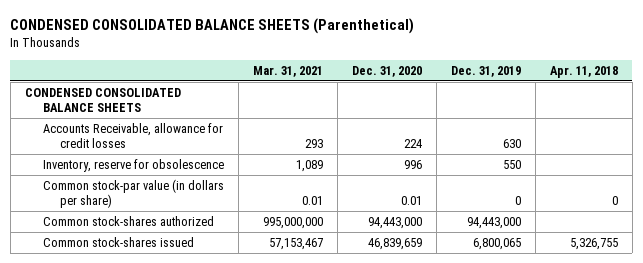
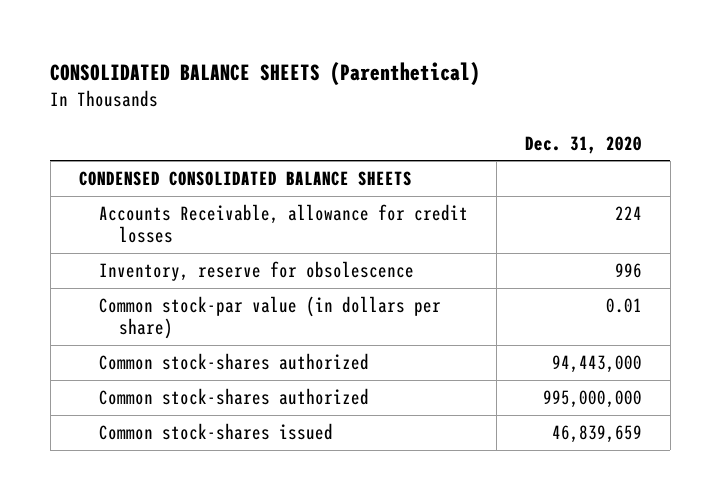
- CONDENSED CONSOLIDATED BALANCE SHEETS (Parenthetical)
+ CONSOLIDATED BALANCE SHEETS (Parenthetical)
- | Mar. 31, 2021 | Dec. 31, 2020 | Dec. 31, 2019 | Apr. 11, 2018
+ | Dec. 31, 2020
+ Common stock-shares authorized | 995,000,000

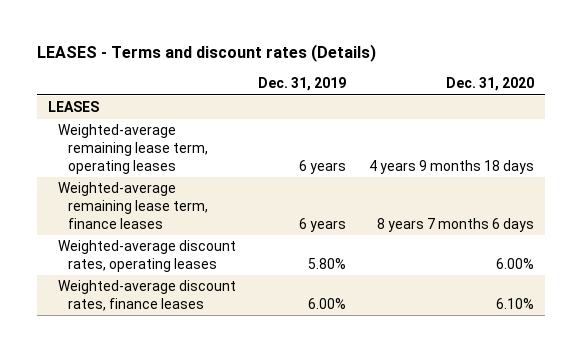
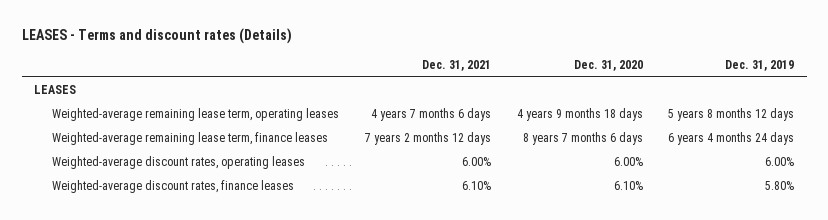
- | Dec. 31, 2019 | Dec. 31, 2020
+ | Dec. 31, 2021 | Dec. 31, 2020 | Dec. 31, 2019
- Weighted-average remaining lease term, operating leases | 6 years | 4 years 9 months 18 days
- Weighted-average remaining lease term, finance leases | 6 years | 8 years 7 months 6 days
- Weighted-average discount rates, operating leases | 5.80% | 6.00%
- Weighted-average discount rates, finance leases | 6.00% | 6.10%
+ Weighted-average remaining lease term, operating leases | 4 years 7 months 6 days | 4 years 9 months 18 days | 5 years 8 months 12 days
+ Weighted-average remaining lease term, finance leases | 7 years 2 months 12 days | 8 years 7 months 6 days | 6 years 4 months 24 days
+ Weighted-average discount rates, operating leases | 6.00% | 6.00% | 6.00%
+ Weighted-average discount rates, finance leases | 6.10% | 6.10% | 5.80%

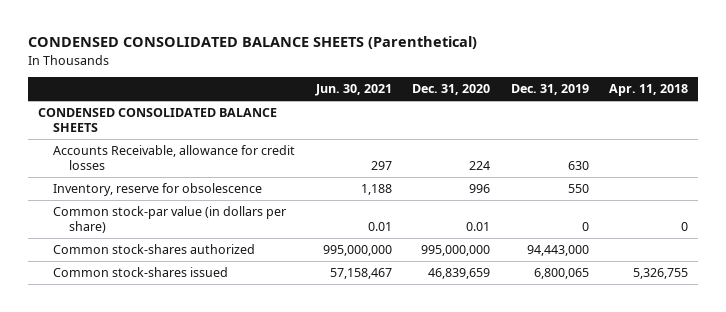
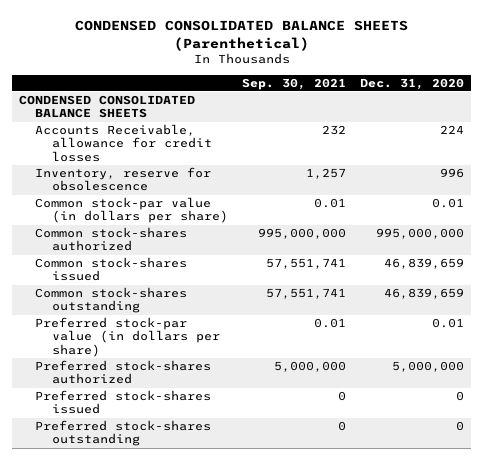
- | Jun. 30, 2021 | Dec. 31, 2020 | Dec. 31, 2019 | Apr. 11, 2018
+ | Sep. 30, 2021 | Dec. 31, 2020
+ Common stock-shares outstanding | 57,551,741 | 46,839,659
+ Preferred stock-par value (in dollars per share) | 0.01 | 0.01
+ Preferred stock-shares authorized | 5,000,000 | 5,000,000
+ Preferred stock-shares issued | 0 | 0
+ Preferred stock-shares outstanding | 0 | 0

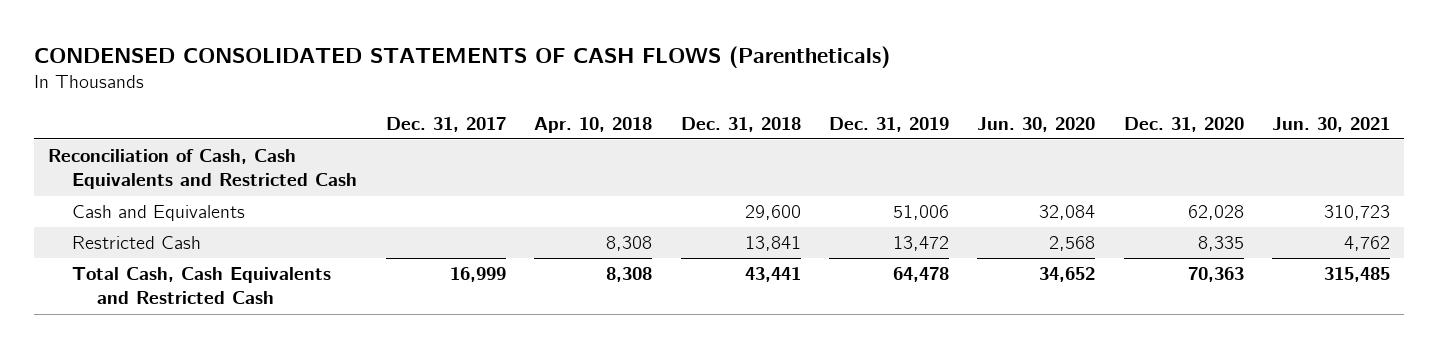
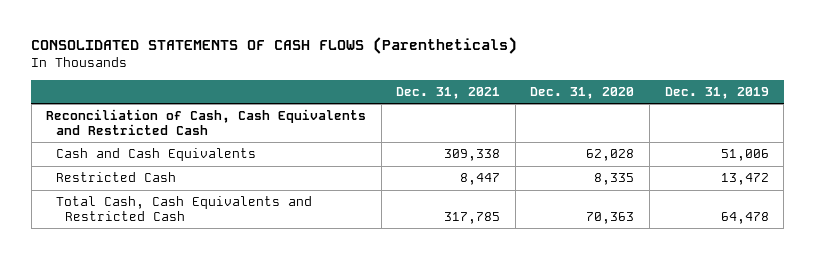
- CONDENSED CONSOLIDATED STATEMENTS OF CASH FLOWS (Parentheticals)
+ CONSOLIDATED STATEMENTS OF CASH FLOWS (Parentheticals)
- | Dec. 31, 2017 | Apr. 10, 2018 | Dec. 31, 2018 | Dec. 31, 2019 | Jun. 30, 2020 | Dec. 31, 2020 | Jun. 30, 2021
+ | Dec. 31, 2021 | Dec. 31, 2020 | Dec. 31, 2019
- Cash and Equivalents | | | 29,600 | 51,006 | 32,084 | 62,028 | 310,723
+ Cash and Cash Equivalents | 309,338 | 62,028 | 51,006

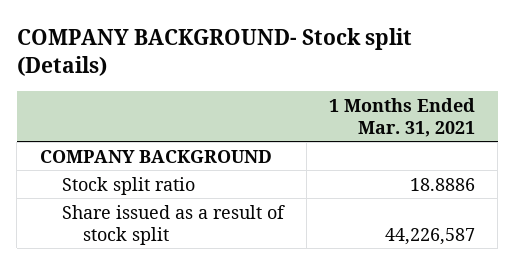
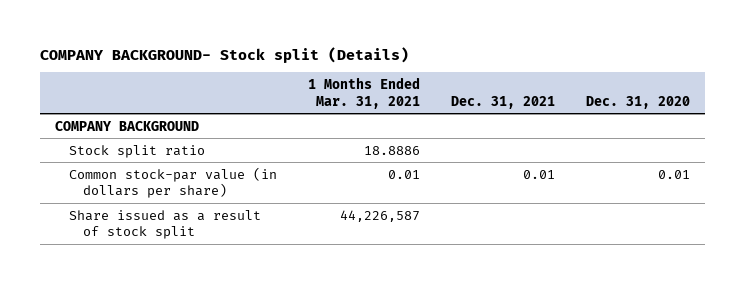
- | 1 Months Ended Mar. 31, 2021
+ | 1 Months Ended Mar. 31, 2021 | Dec. 31, 2021 | Dec. 31, 2020
+ Common stock-par value (in dollars per share) | 0.01 | 0.01 | 0.01

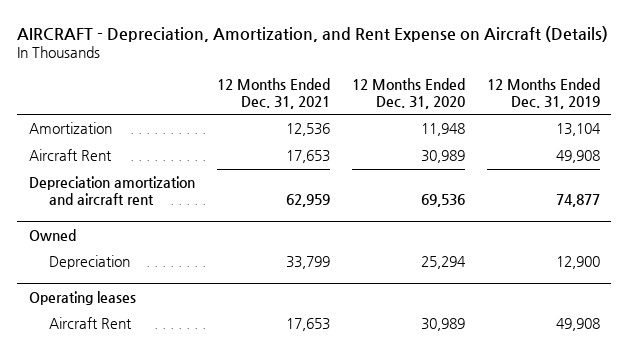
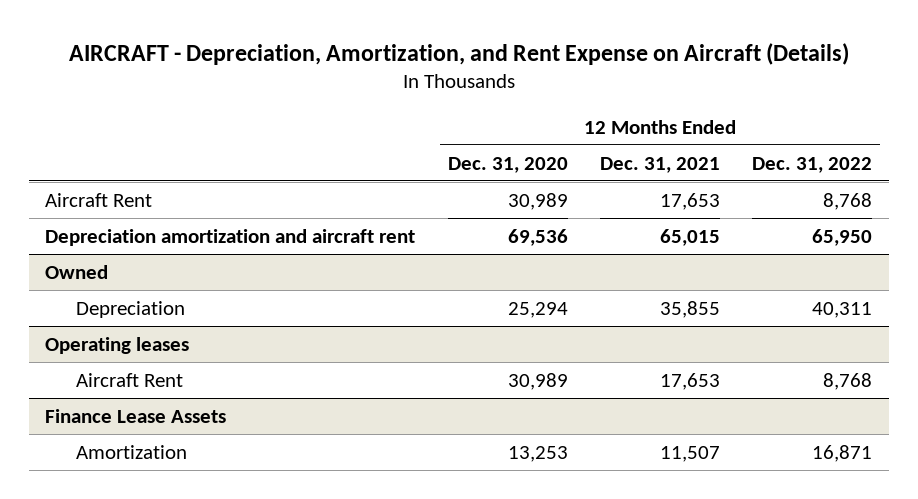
- | 12 Months Ended Dec. 31, 2021 | 12 Months Ended Dec. 31, 2020 | 12 Months Ended Dec. 31, 2019
+ | 12 Months Ended Dec. 31, 2020 | 12 Months Ended Dec. 31, 2021 | 12 Months Ended Dec. 31, 2022
- Amortization | 12,536 | 11,948 | 13,104
- Depreciation amortization and aircraft rent | 62,959 | 69,536 | 74,877
+ Depreciation amortization and aircraft rent | 69,536 | 65,015 | 65,950
@ Owned
- Depreciation | 33,799 | 25,294 | 12,900
+ Depreciation | 25,294 | 35,855 | 40,311
+ Finance Lease Assets
+ Amortization | 13,253 | 11,507 | 16,871

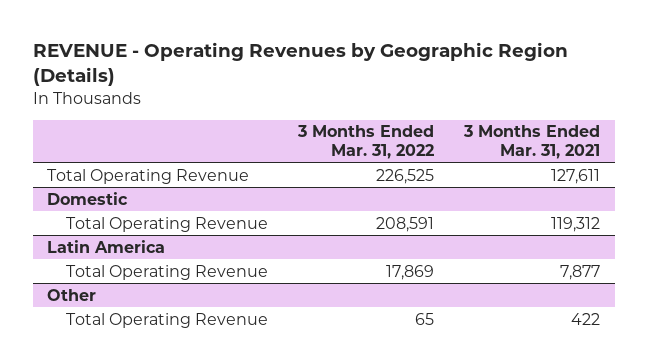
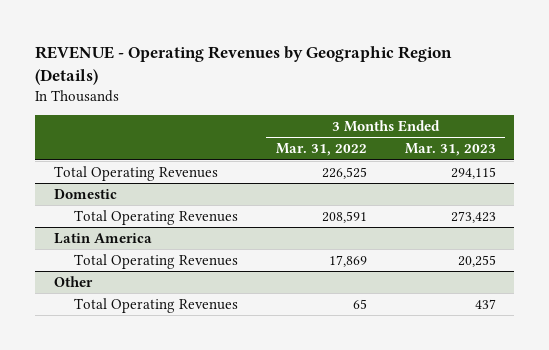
- | 3 Months Ended Mar. 31, 2022 | 3 Months Ended Mar. 31, 2021
+ | 3 Months Ended Mar. 31, 2022 | 3 Months Ended Mar. 31, 2023
- Total Operating Revenue | 226,525 | 127,611
+ Total Operating Revenues | 226,525 | 294,115
@ Domestic
- Total Operating Revenue | 208,591 | 119,312
+ Total Operating Revenues | 208,591 | 273,423
@ Latin America
- Total Operating Revenue | 17,869 | 7,877
+ Total Operating Revenues | 17,869 | 20,255
@ Other
- Total Operating Revenue | 65 | 422
+ Total Operating Revenues | 65 | 437

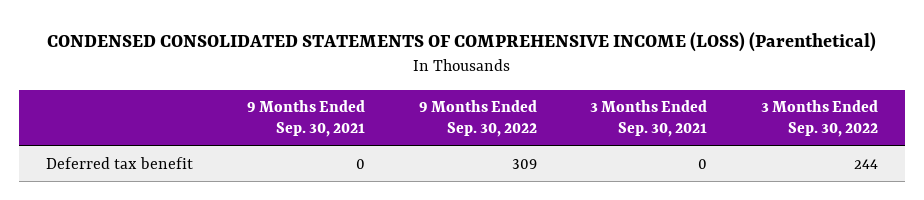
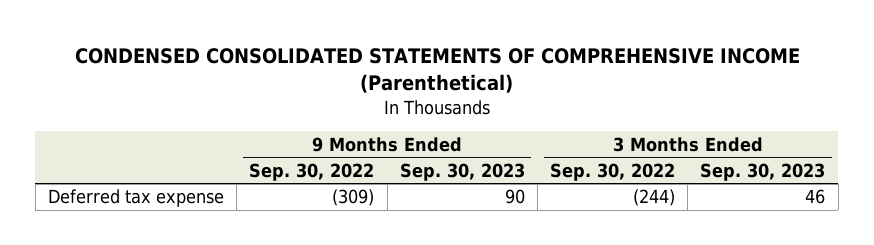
- CONDENSED CONSOLIDATED STATEMENTS OF COMPREHENSIVE INCOME (LOSS) (Parenthetical)
+ CONDENSED CONSOLIDATED STATEMENTS OF COMPREHENSIVE INCOME (Parenthetical)
- | 9 Months Ended Sep. 30, 2021 | 9 Months Ended Sep. 30, 2022 | 3 Months Ended Sep. 30, 2021 | 3 Months Ended Sep. 30, 2022
+ | 9 Months Ended Sep. 30, 2022 | 9 Months Ended Sep. 30, 2023 | 3 Months Ended Sep. 30, 2022 | 3 Months Ended Sep. 30, 2023
- Deferred tax benefit | 0 | 309 | 0 | 244
+ Deferred tax expense | (309) | 90 | (244) | 46

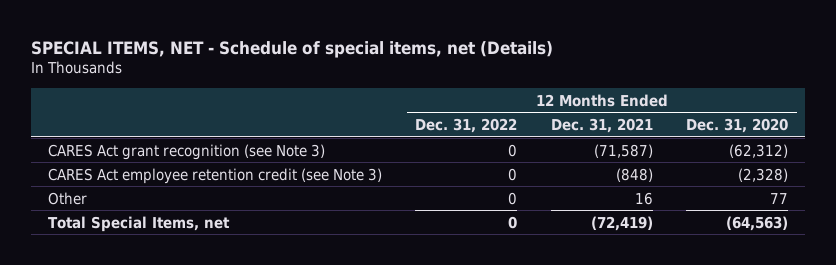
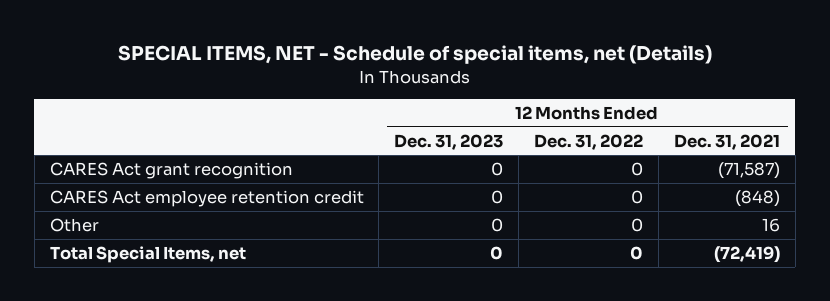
- | 12 Months Ended Dec. 31, 2022 | 12 Months Ended Dec. 31, 2021 | 12 Months Ended Dec. 31, 2020
+ | 12 Months Ended Dec. 31, 2023 | 12 Months Ended Dec. 31, 2022 | 12 Months Ended Dec. 31, 2021
- CARES Act grant recognition (see Note 3) | 0 | (71,587) | (62,312)
- CARES Act employee retention credit (see Note 3) | 0 | (848) | (2,328)
+ CARES Act grant recognition | 0 | 0 | (71,587)
+ CARES Act employee retention credit | 0 | 0 | (848)

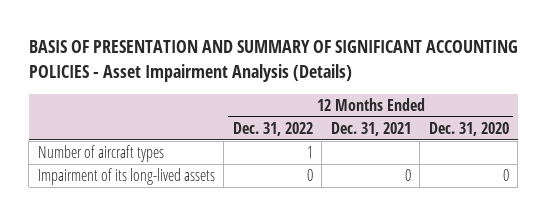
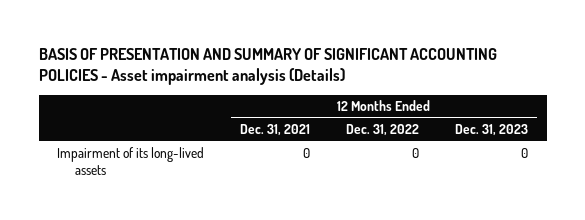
- BASIS OF PRESENTATION AND SUMMARY OF SIGNIFICANT ACCOUNTING POLICIES - Asset Impairment Analysis (Details)
+ BASIS OF PRESENTATION AND SUMMARY OF SIGNIFICANT ACCOUNTING POLICIES - Asset impairment analysis (Details)
- | 12 Months Ended Dec. 31, 2022 | 12 Months Ended Dec. 31, 2021 | 12 Months Ended Dec. 31, 2020
+ | 12 Months Ended Dec. 31, 2021 | 12 Months Ended Dec. 31, 2022 | 12 Months Ended Dec. 31, 2023
- Number of aircraft types | 1 | |

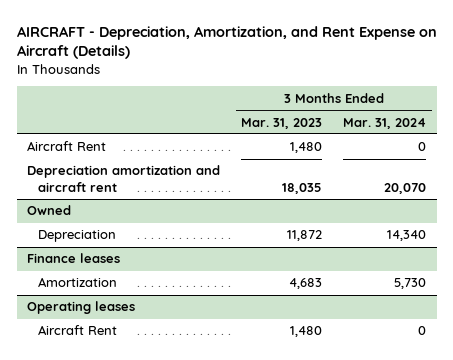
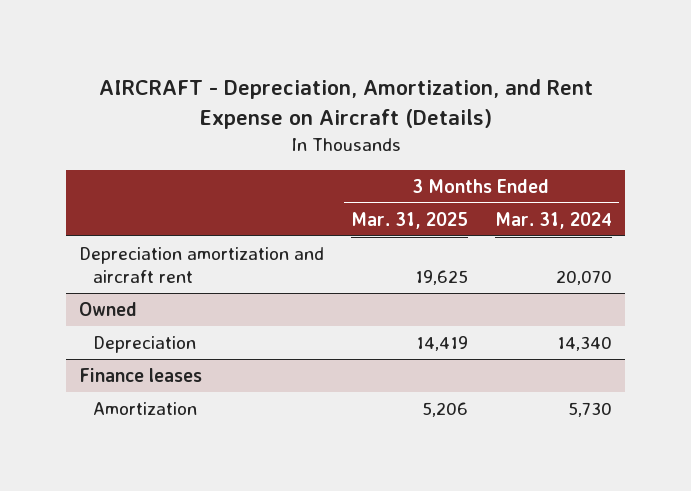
- | 3 Months Ended Mar. 31, 2023 | 3 Months Ended Mar. 31, 2024
+ | 3 Months Ended Mar. 31, 2025 | 3 Months Ended Mar. 31, 2024
- Aircraft Rent | 1,480 | 0
- Operating leases
- Aircraft Rent | 1,480 | 0

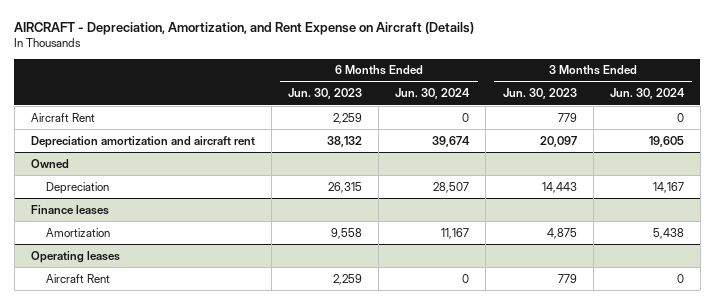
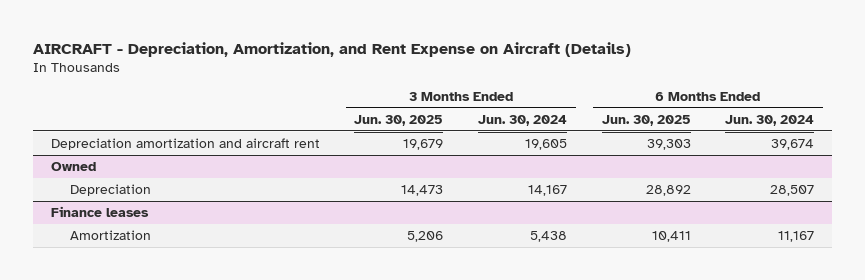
- | 6 Months Ended Jun. 30, 2023 | 6 Months Ended Jun. 30, 2024 | 3 Months Ended Jun. 30, 2023 | 3 Months Ended Jun. 30, 2024
+ | 3 Months Ended Jun. 30, 2025 | 3 Months Ended Jun. 30, 2024 | 6 Months Ended Jun. 30, 2025 | 6 Months Ended Jun. 30, 2024
- Aircraft Rent | 2,259 | 0 | 779 | 0
- Operating leases
- Aircraft Rent | 2,259 | 0 | 779 | 0

